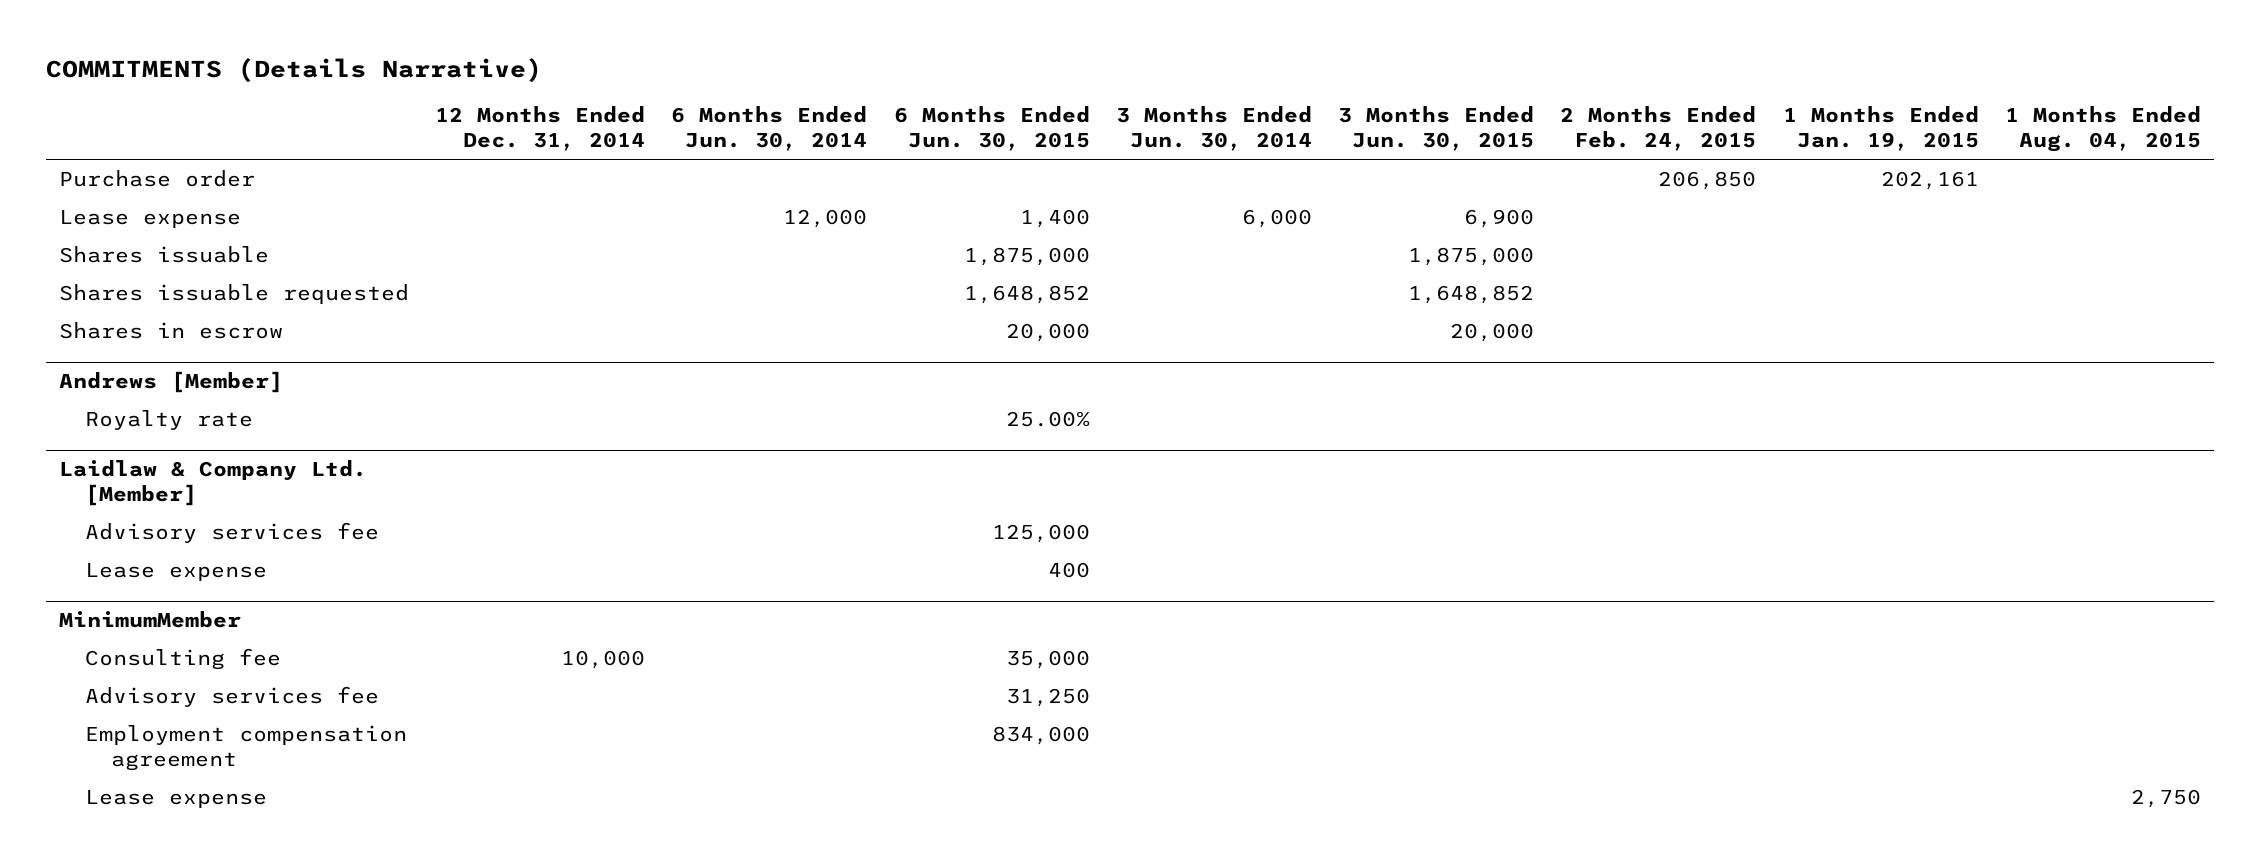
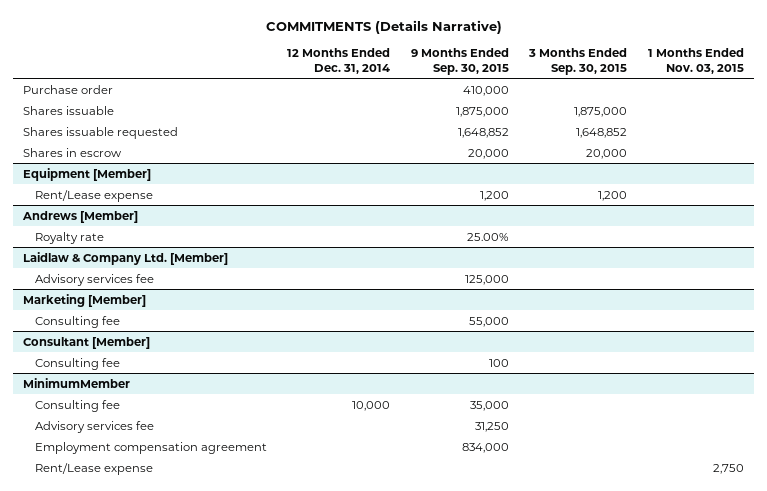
- | 12 Months Ended Dec. 31, 2014 | 6 Months Ended Jun. 30, 2014 | 6 Months Ended Jun. 30, 2015 | 3 Months Ended Jun. 30, 2014 | 3 Months Ended Jun. 30, 2015 | 2 Months Ended Feb. 24, 2015 | 1 Months Ended Jan. 19, 2015 | 1 Months Ended Aug. 04, 2015
+ | 12 Months Ended Dec. 31, 2014 | 9 Months Ended Sep. 30, 2015 | 3 Months Ended Sep. 30, 2015 | 1 Months Ended Nov. 03, 2015
- Lease expense | | 12,000 | 1,400 | 6,000 | 6,900 | | |
+ Equipment [Member]
+ Rent/Lease expense | | 1,200 | 1,200 |
@ Laidlaw & Company Ltd. [Member]
- Lease expense | | | 400 | | | | |
+ Marketing [Member]
+ Consulting fee | | 55,000 | |
+ Consultant [Member]
+ Consulting fee | | 100 | |
@ MinimumMember
- Lease expense | | | | | | | | 2,750
+ Rent/Lease expense | | | | 2,750

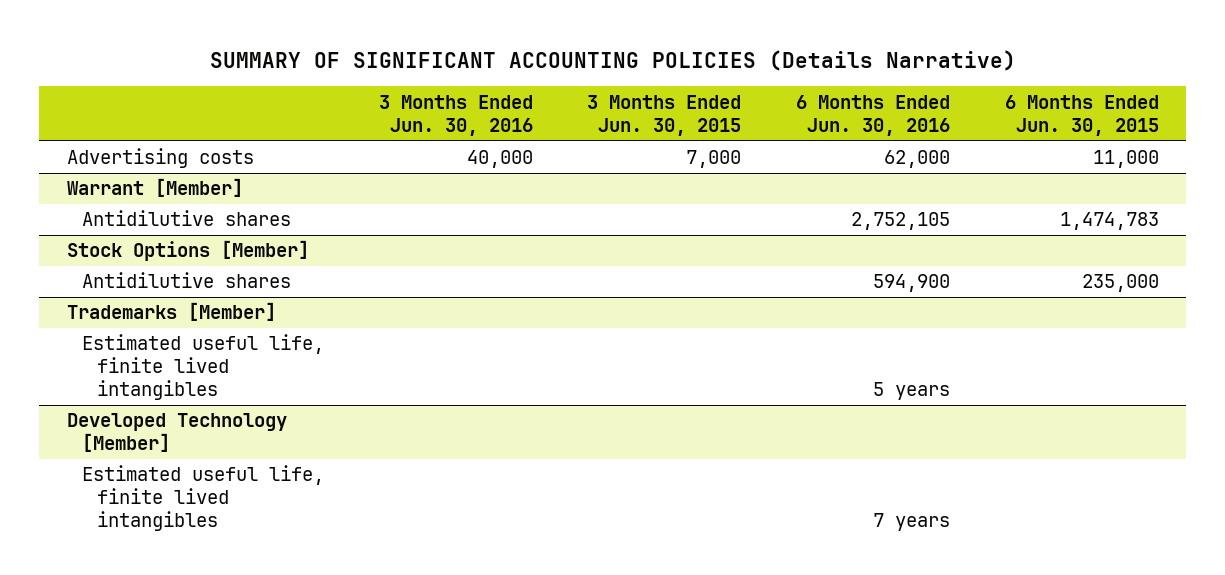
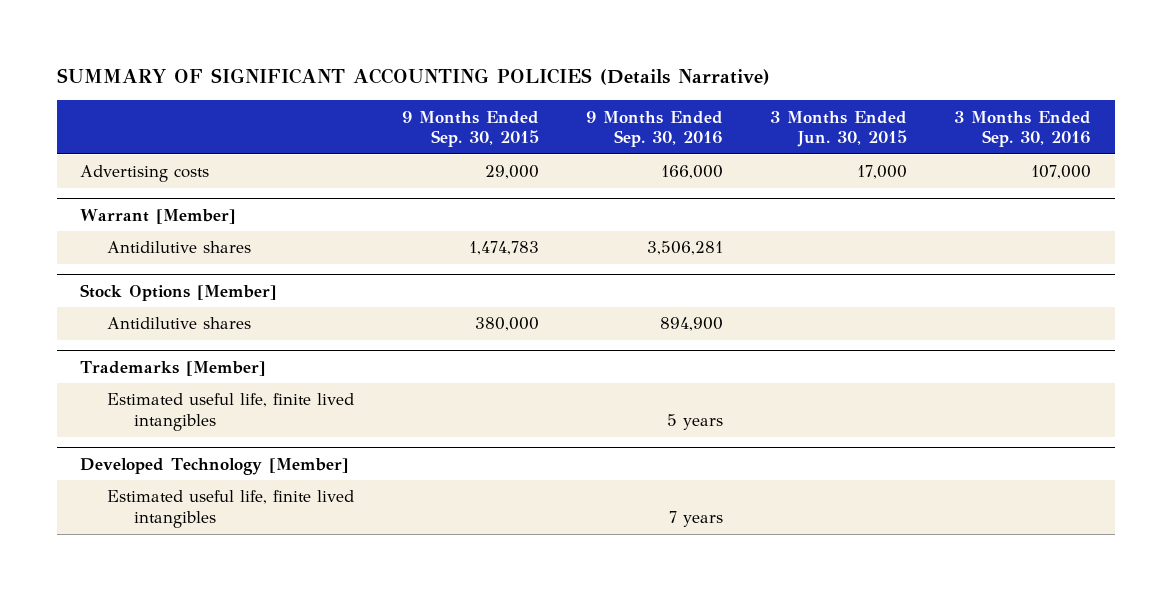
- | 3 Months Ended Jun. 30, 2016 | 3 Months Ended Jun. 30, 2015 | 6 Months Ended Jun. 30, 2016 | 6 Months Ended Jun. 30, 2015
+ | 9 Months Ended Sep. 30, 2015 | 9 Months Ended Sep. 30, 2016 | 3 Months Ended Jun. 30, 2015 | 3 Months Ended Sep. 30, 2016
- Advertising costs | 40,000 | 7,000 | 62,000 | 11,000
+ Advertising costs | 29,000 | 166,000 | 17,000 | 107,000

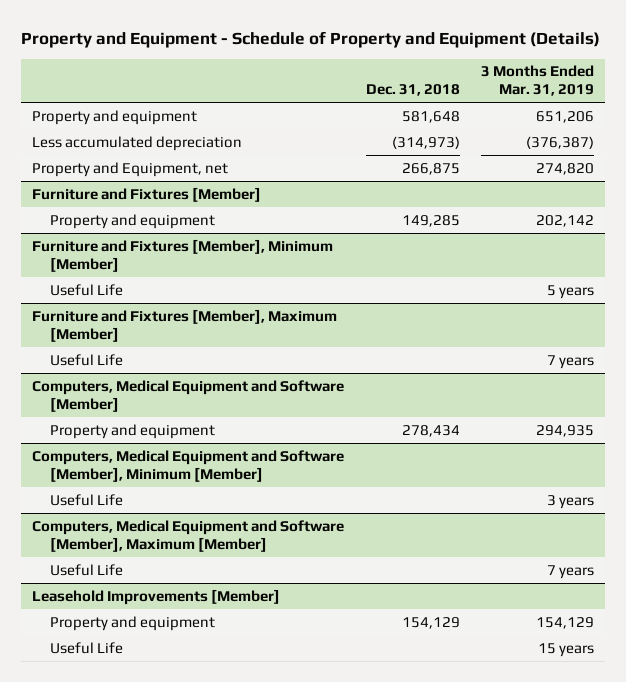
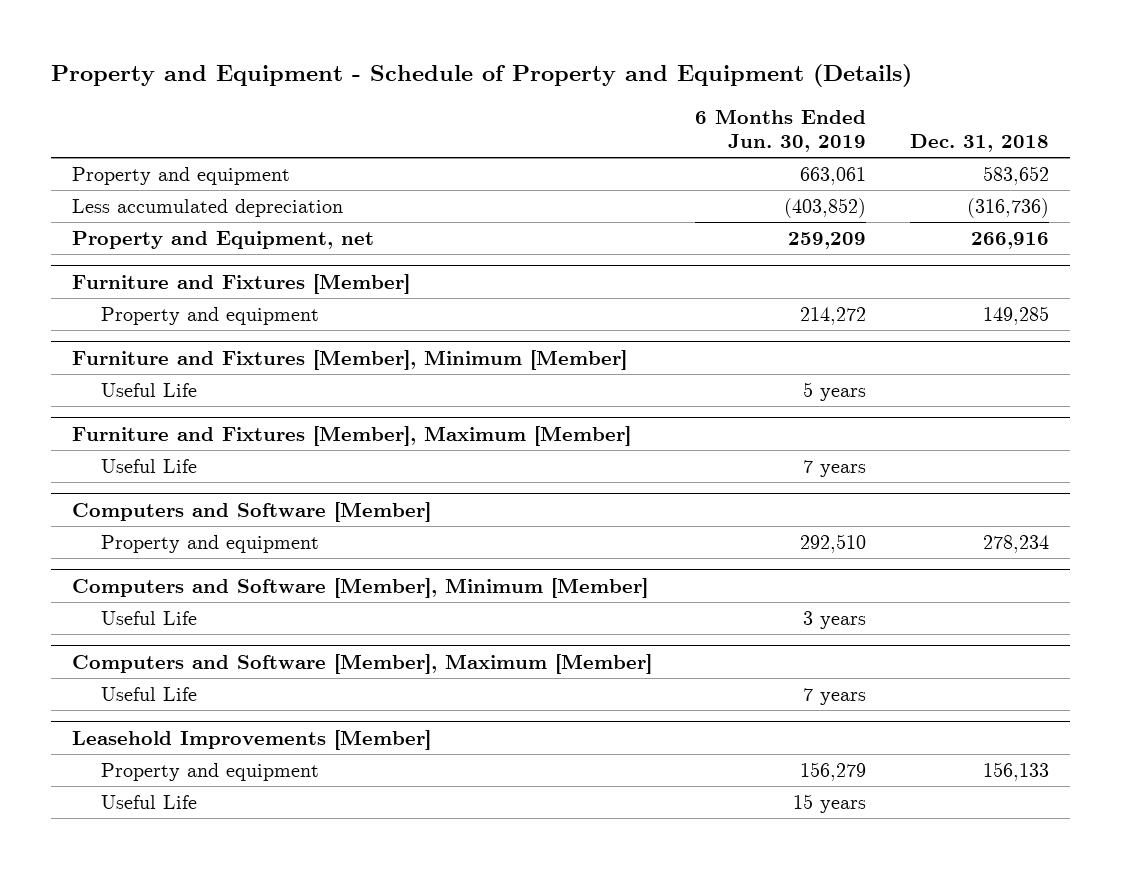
- | Dec. 31, 2018 | 3 Months Ended Mar. 31, 2019
+ | 6 Months Ended Jun. 30, 2019 | Dec. 31, 2018
- Property and equipment | 581,648 | 651,206
- Less accumulated depreciation | (314,973) | (376,387)
- Property and Equipment, net | 266,875 | 274,820
+ Property and equipment | 663,061 | 583,652
+ Less accumulated depreciation | (403,852) | (316,736)
+ Property and Equipment, net | 259,209 | 266,916
- Computers, Medical Equipment and Software [Member]
- Property and equipment | 278,434 | 294,935
- Computers, Medical Equipment and Software [Member], Minimum [Member]
+ Computers and Software [Member]
+ Property and equipment | 292,510 | 278,234
+ Computers and Software [Member], Minimum [Member]
- Computers, Medical Equipment and Software [Member], Maximum [Member]
+ Computers and Software [Member], Maximum [Member]
@ Leasehold Improvements [Member]
- Property and equipment | 154,129 | 154,129
+ Property and equipment | 156,279 | 156,133

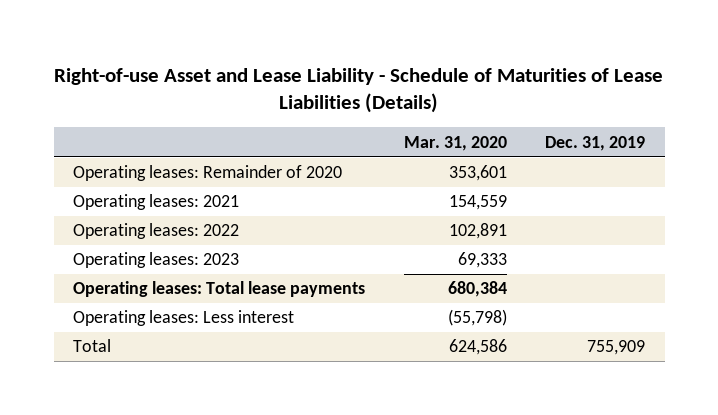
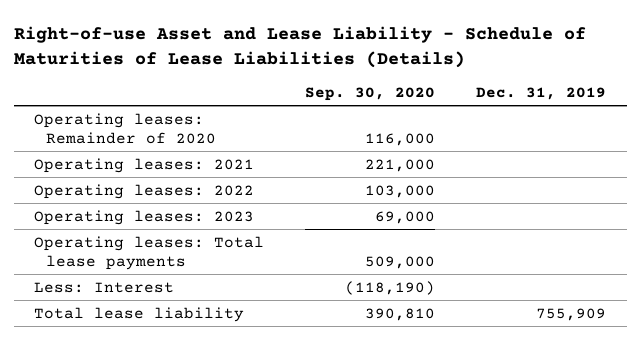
- | Mar. 31, 2020 | Dec. 31, 2019
+ | Sep. 30, 2020 | Dec. 31, 2019
- Operating leases: Less interest | (55,798) |
- Total | 624,586 | 755,909
+ Less: Interest | (118,190) |
+ Total lease liability | 390,810 | 755,909

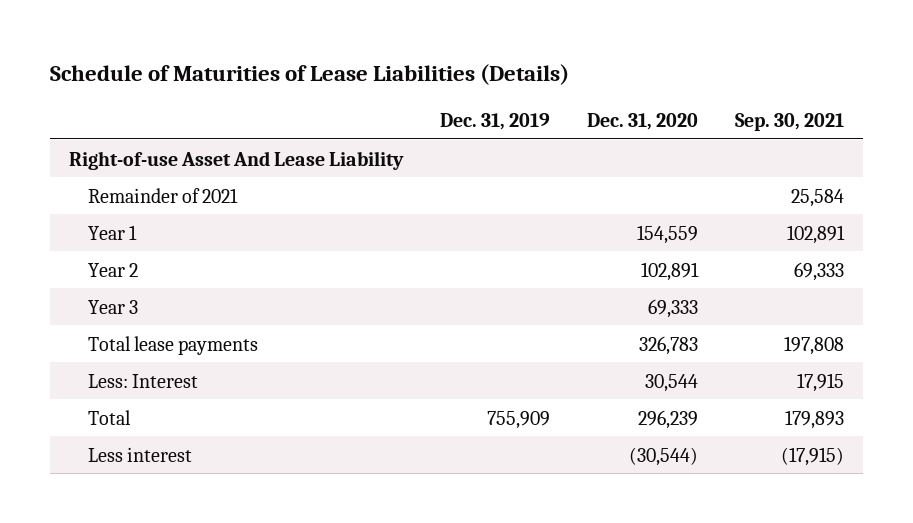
- Right-of-use Asset and Lease Liability - Schedule of Maturities of Lease Liabilities (Details)
+ Schedule of Maturities of Lease Liabilities (Details)
- | Sep. 30, 2020 | Dec. 31, 2019
+ | Dec. 31, 2019 | Dec. 31, 2020 | Sep. 30, 2021
- Operating leases: Remainder of 2020 | 116,000 |
- Operating leases: 2021 | 221,000 |
- Operating leases: 2022 | 103,000 |
- Operating leases: 2023 | 69,000 |
- Operating leases: Total lease payments | 509,000 |
+ Right-of-use Asset And Lease Liability
+ Remainder of 2021 | | | 25,584
+ Year 1 | | 154,559 | 102,891
+ Year 2 | | 102,891 | 69,333
+ Year 3 | | 69,333 |
+ Total lease payments | | 326,783 | 197,808
- Total lease liability | 390,810 | 755,909
+ Total | 755,909 | 296,239 | 179,893
+ Less interest | | (30,544) | (17,915)

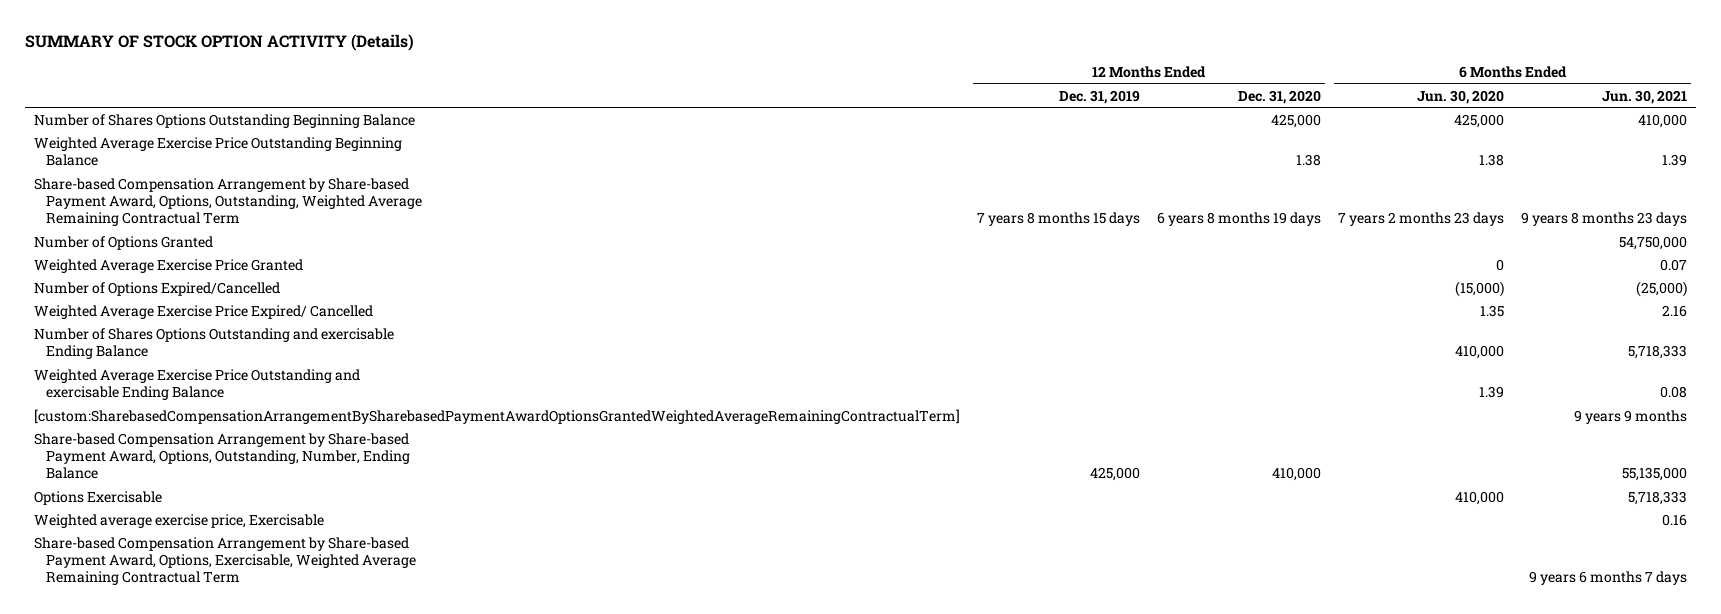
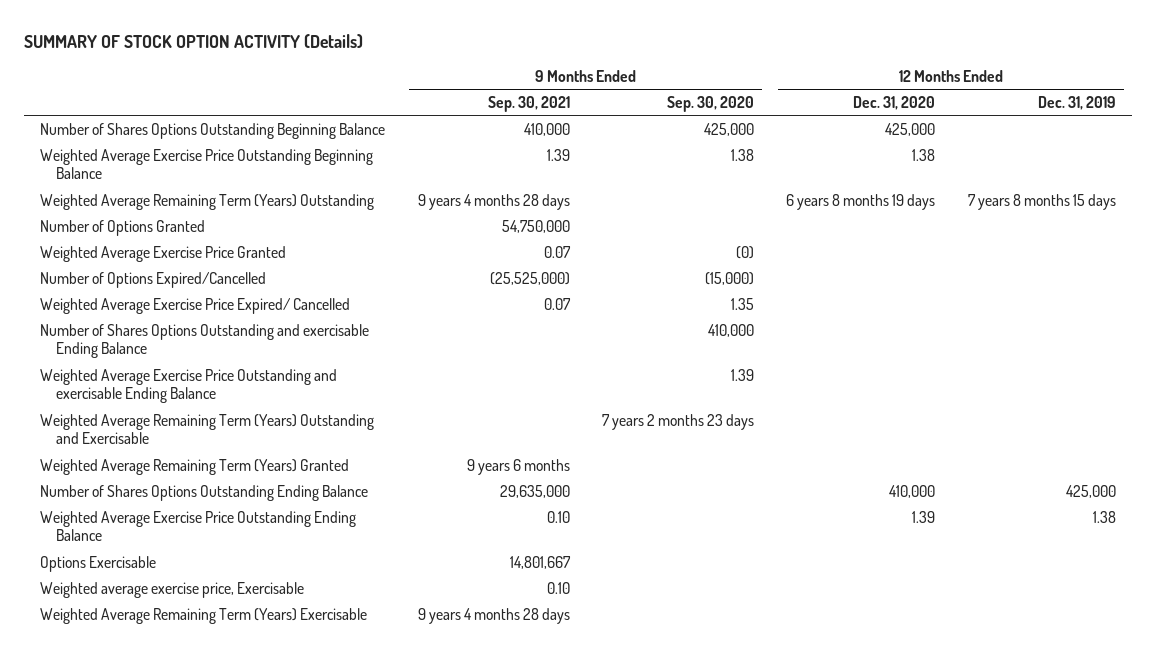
- | 12 Months Ended Dec. 31, 2019 | 12 Months Ended Dec. 31, 2020 | 6 Months Ended Jun. 30, 2020 | 6 Months Ended Jun. 30, 2021
+ | 9 Months Ended Sep. 30, 2021 | 9 Months Ended Sep. 30, 2020 | 12 Months Ended Dec. 31, 2020 | 12 Months Ended Dec. 31, 2019
- Share-based Compensation Arrangement by Share-based Payment Award, Options, Outstanding, Weighted Average Remaining Contractual Term | 7 years 8 months 15 days | 6 years 8 months 19 days | 7 years 2 months 23 days | 9 years 8 months 23 days
+ Weighted Average Remaining Term (Years) Outstanding | 9 years 4 months 28 days | | 6 years 8 months 19 days | 7 years 8 months 15 days
- [custom:SharebasedCompensationArrangementBySharebasedPaymentAwardOptionsGrantedWeightedAverageRemainingContractualTerm] | | | | 9 years 9 months
- Share-based Compensation Arrangement by Share-based Payment Award, Options, Outstanding, Number, Ending Balance | 425,000 | 410,000 | | 55,135,000
+ Weighted Average Remaining Term (Years) Outstanding and Exercisable | | 7 years 2 months 23 days | |
+ Weighted Average Remaining Term (Years) Granted | 9 years 6 months | | |
+ Number of Shares Options Outstanding Ending Balance | 29,635,000 | | 410,000 | 425,000
+ Weighted Average Exercise Price Outstanding Ending Balance | 0.10 | | 1.39 | 1.38
- Share-based Compensation Arrangement by Share-based Payment Award, Options, Exercisable, Weighted Average Remaining Contractual Term | | | | 9 years 6 months 7 days
+ Weighted Average Remaining Term (Years) Exercisable | 9 years 4 months 28 days | | |

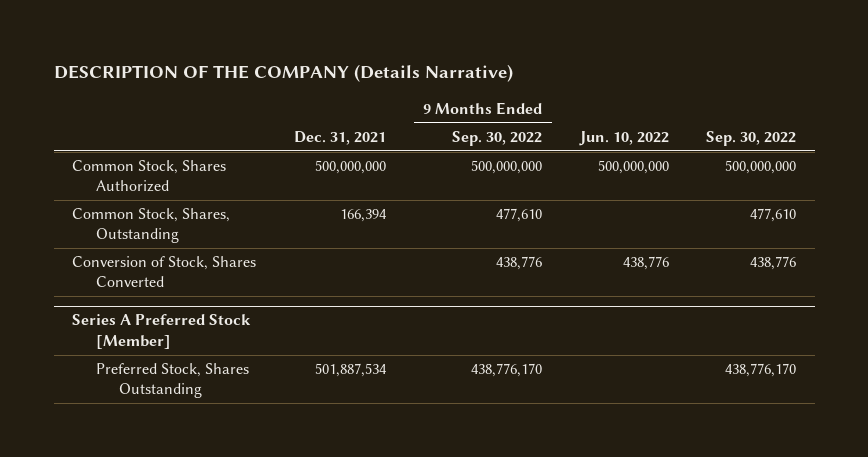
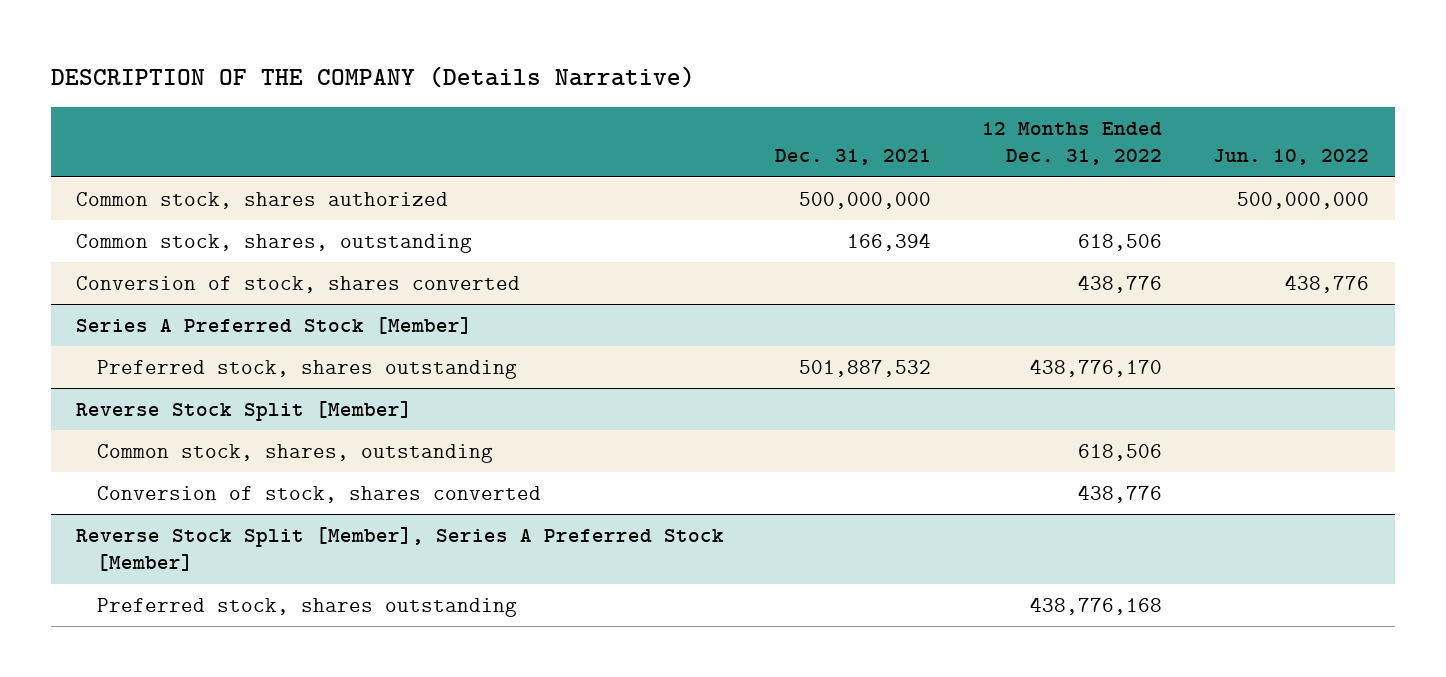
- | Dec. 31, 2021 | 9 Months Ended Sep. 30, 2022 | Jun. 10, 2022 | Sep. 30, 2022
+ | Dec. 31, 2021 | 12 Months Ended Dec. 31, 2022 | Jun. 10, 2022
- Common Stock, Shares Authorized | 500,000,000 | 500,000,000 | 500,000,000 | 500,000,000
- Common Stock, Shares, Outstanding | 166,394 | 477,610 | | 477,610
- Conversion of Stock, Shares Converted | | 438,776 | 438,776 | 438,776
+ Common stock, shares authorized | 500,000,000 | | 500,000,000
+ Common stock, shares, outstanding | 166,394 | 618,506 |
+ Conversion of stock, shares converted | | 438,776 | 438,776
@ Series A Preferred Stock [Member]
- Preferred Stock, Shares Outstanding | 501,887,534 | 438,776,170 | | 438,776,170
+ Preferred stock, shares outstanding | 501,887,532 | 438,776,170 |
+ Reverse Stock Split [Member]
+ Common stock, shares, outstanding | | 618,506 |
+ Conversion of stock, shares converted | | 438,776 |
+ Reverse Stock Split [Member], Series A Preferred Stock [Member]
+ Preferred stock, shares outstanding | | 438,776,168 |

